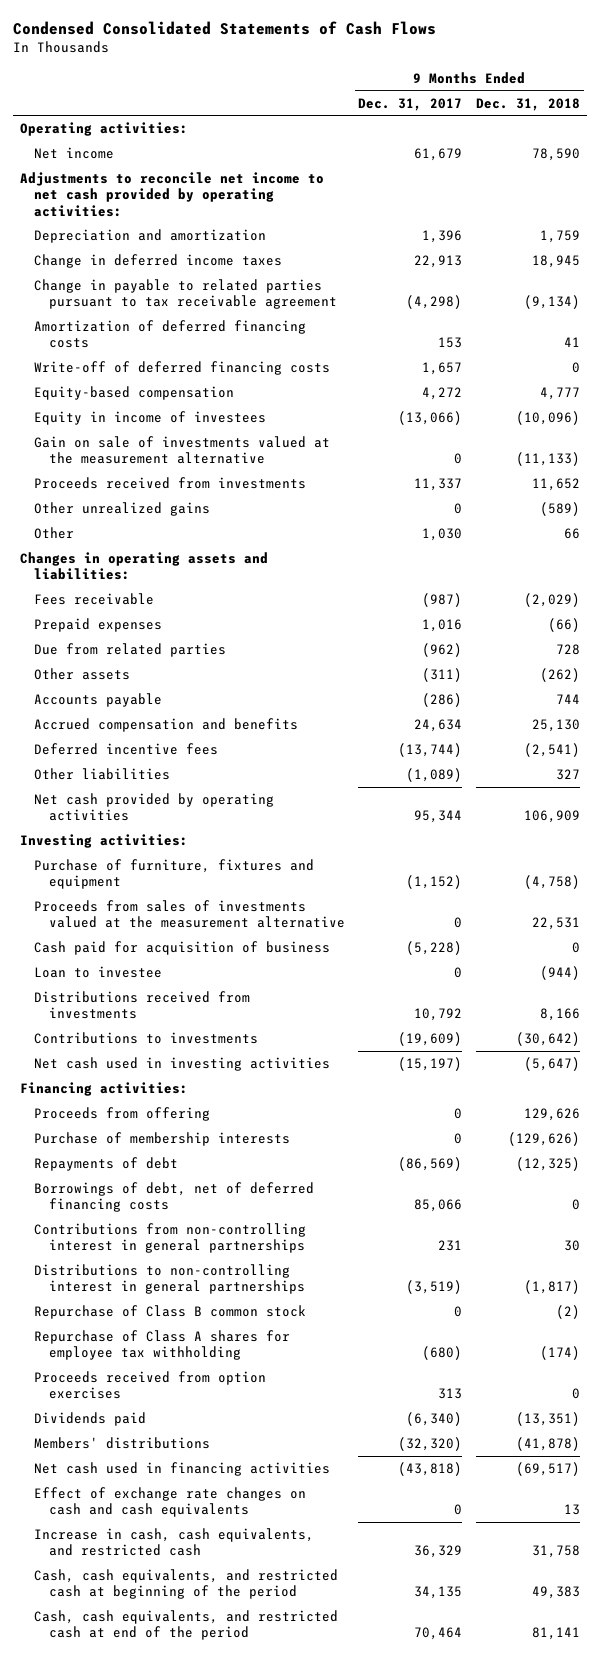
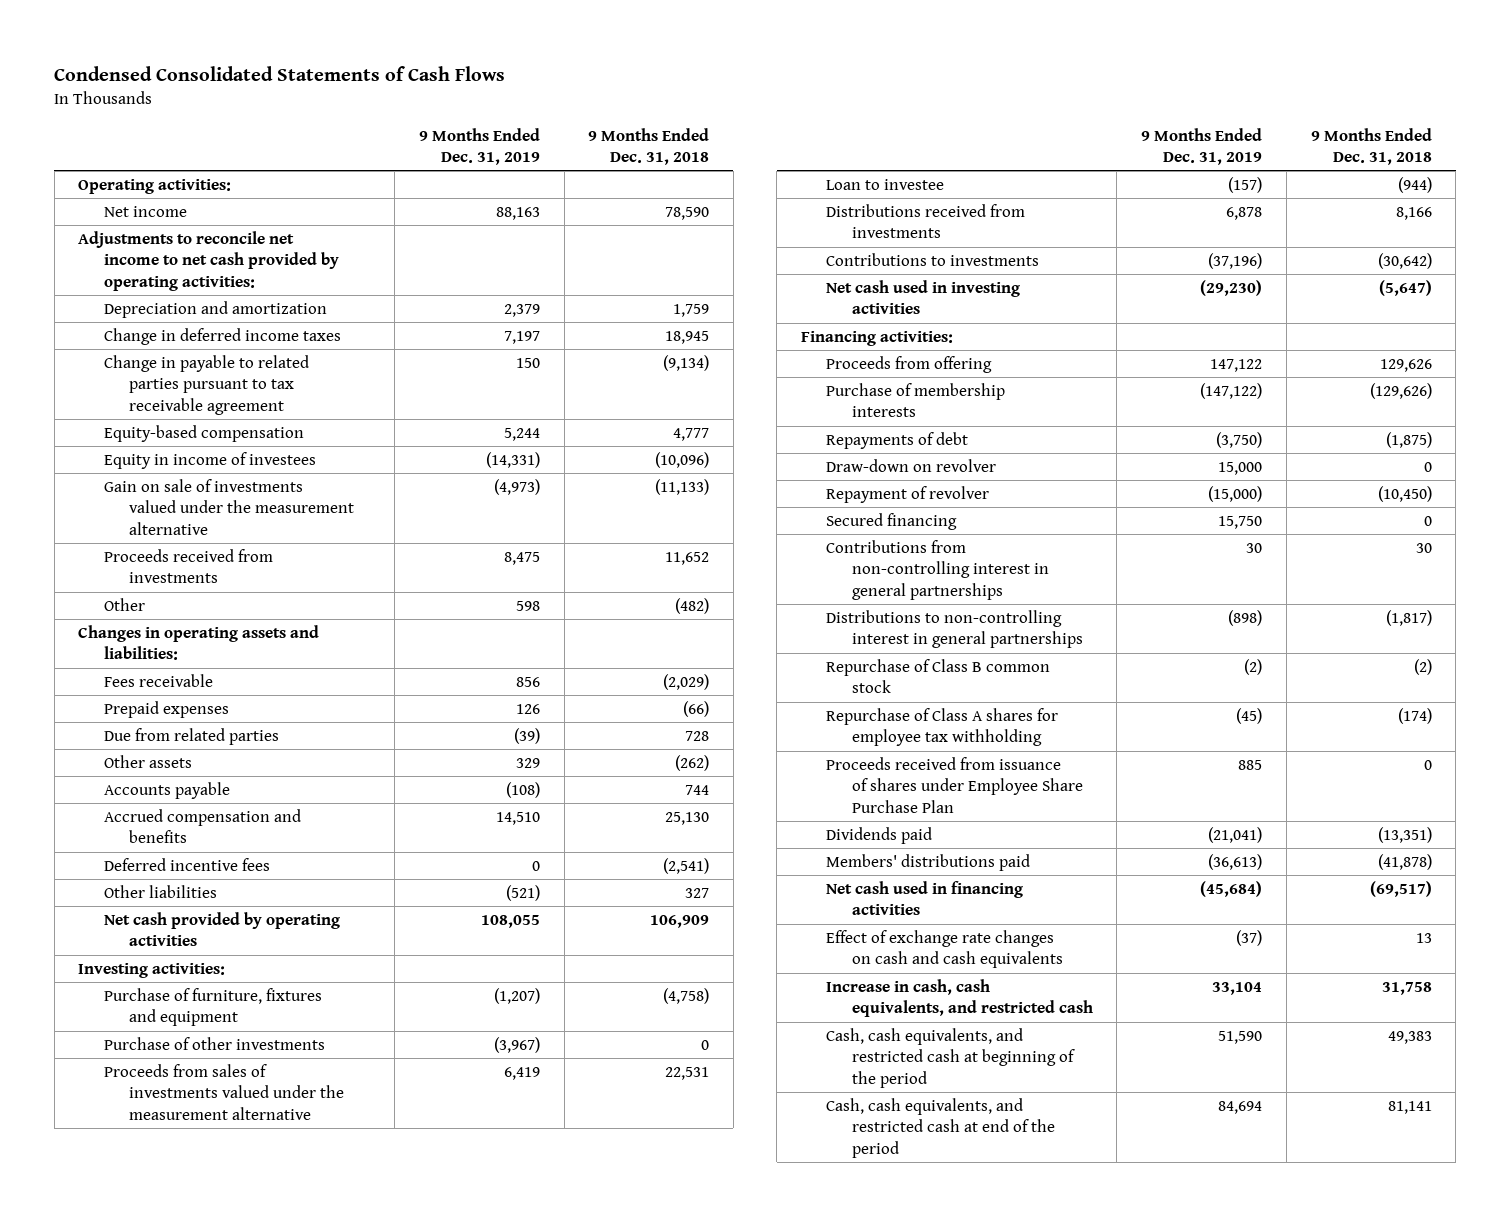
- | 9 Months Ended Dec. 31, 2017 | 9 Months Ended Dec. 31, 2018
+ | 9 Months Ended Dec. 31, 2019 | 9 Months Ended Dec. 31, 2018
- Amortization of deferred financing costs | 153 | 41
- Write-off of deferred financing costs | 1,657 | 0
- Gain on sale of investments valued at the measurement alternative | 0 | (11,133)
+ Gain on sale of investments valued under the measurement alternative | (4,973) | (11,133)
- Other unrealized gains | 0 | (589)
- Other | 1,030 | 66
+ Other | 598 | (482)
- Proceeds from sales of investments valued at the measurement alternative | 0 | 22,531
- Cash paid for acquisition of business | (5,228) | 0
+ Purchase of other investments | (3,967) | 0
+ Proceeds from sales of investments valued under the measurement alternative | 6,419 | 22,531
- Repayments of debt | (86,569) | (12,325)
- Borrowings of debt, net of deferred financing costs | 85,066 | 0
+ Repayments of debt | (3,750) | (1,875)
+ Draw-down on revolver | 15,000 | 0
+ Repayment of revolver | (15,000) | (10,450)
+ Secured financing | 15,750 | 0
- Proceeds received from option exercises | 313 | 0
+ Proceeds received from issuance of shares under Employee Share Purchase Plan | 885 | 0
- Members' distributions | (32,320) | (41,878)
+ Members' distributions paid | (36,613) | (41,878)

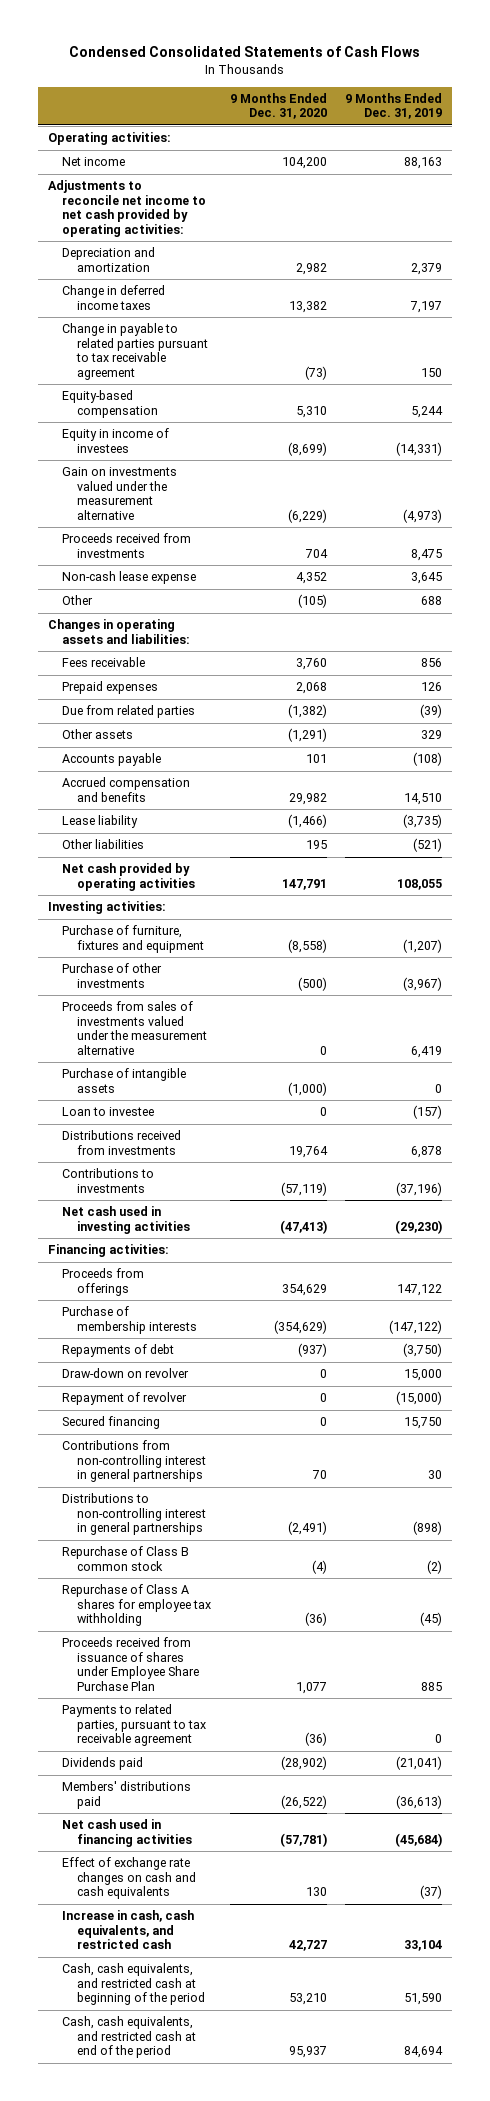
- | 9 Months Ended Dec. 31, 2019 | 9 Months Ended Dec. 31, 2018
+ | 9 Months Ended Dec. 31, 2020 | 9 Months Ended Dec. 31, 2019
- Gain on sale of investments valued under the measurement alternative | (4,973) | (11,133)
+ Gain on investments valued under the measurement alternative | (6,229) | (4,973)
- Other | 598 | (482)
+ Non-cash lease expense | 4,352 | 3,645
+ Other | (105) | 688
- Deferred incentive fees | 0 | (2,541)
+ Lease liability | (1,466) | (3,735)
+ Purchase of intangible assets | (1,000) | 0
- Proceeds from offering | 147,122 | 129,626
+ Proceeds from offerings | 354,629 | 147,122
+ Payments to related parties, pursuant to tax receivable agreement | (36) | 0

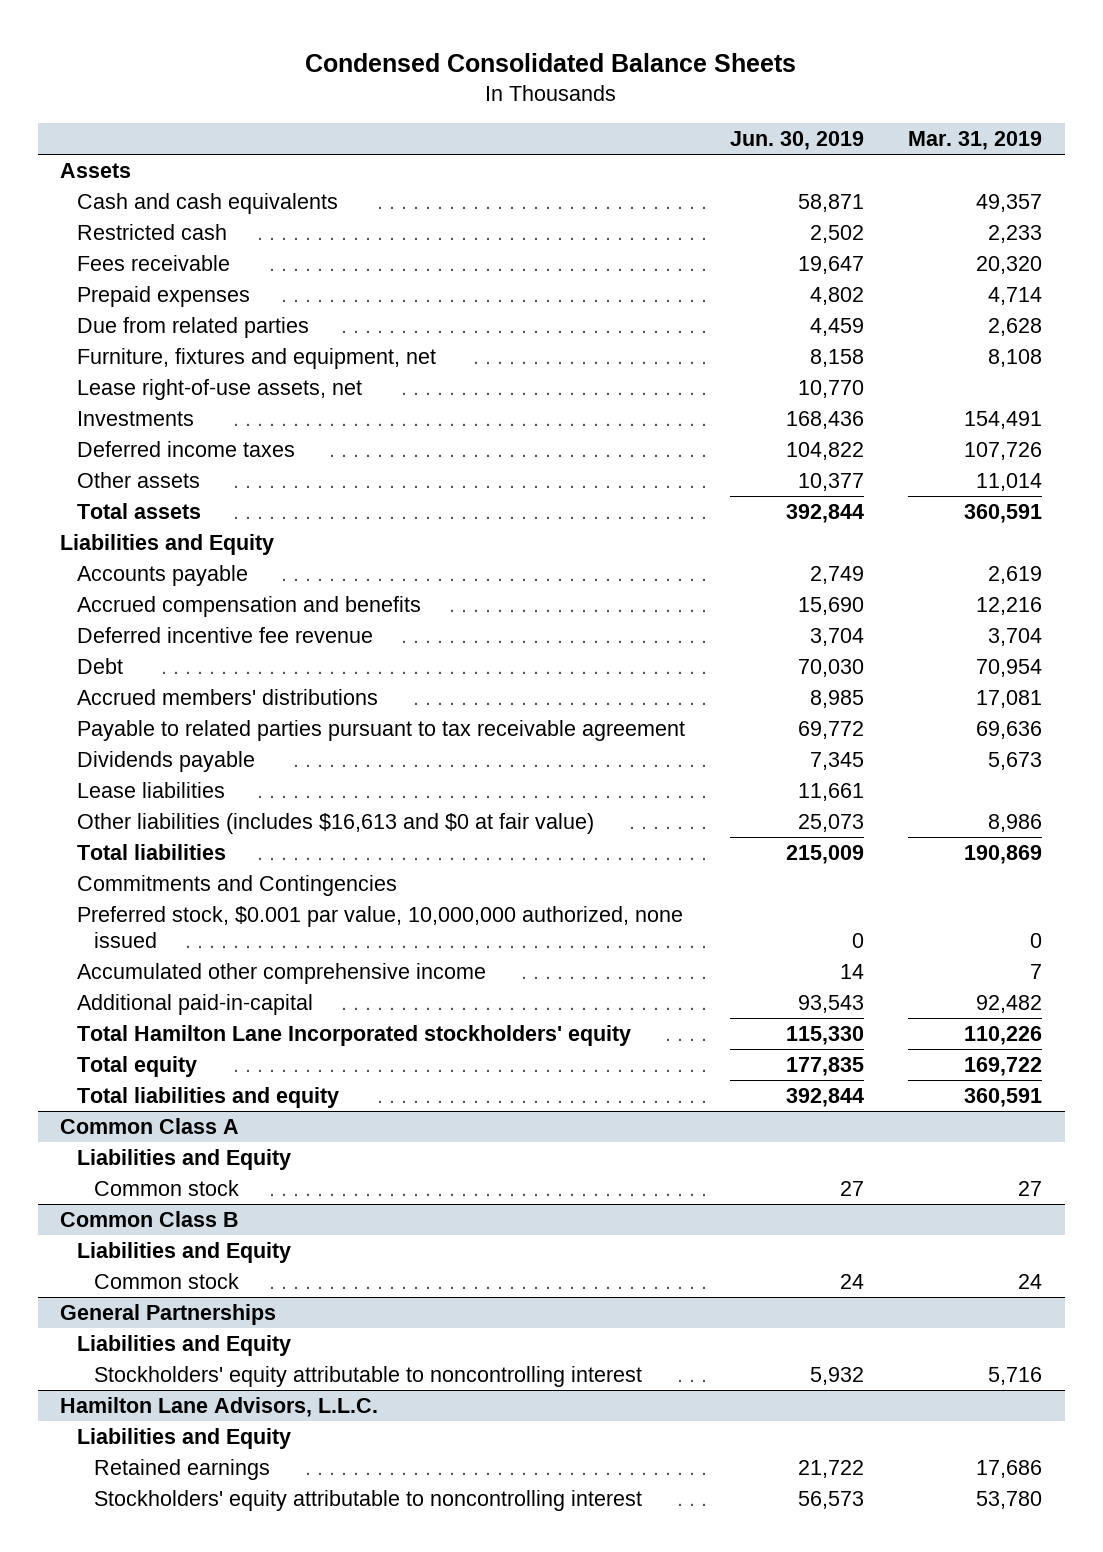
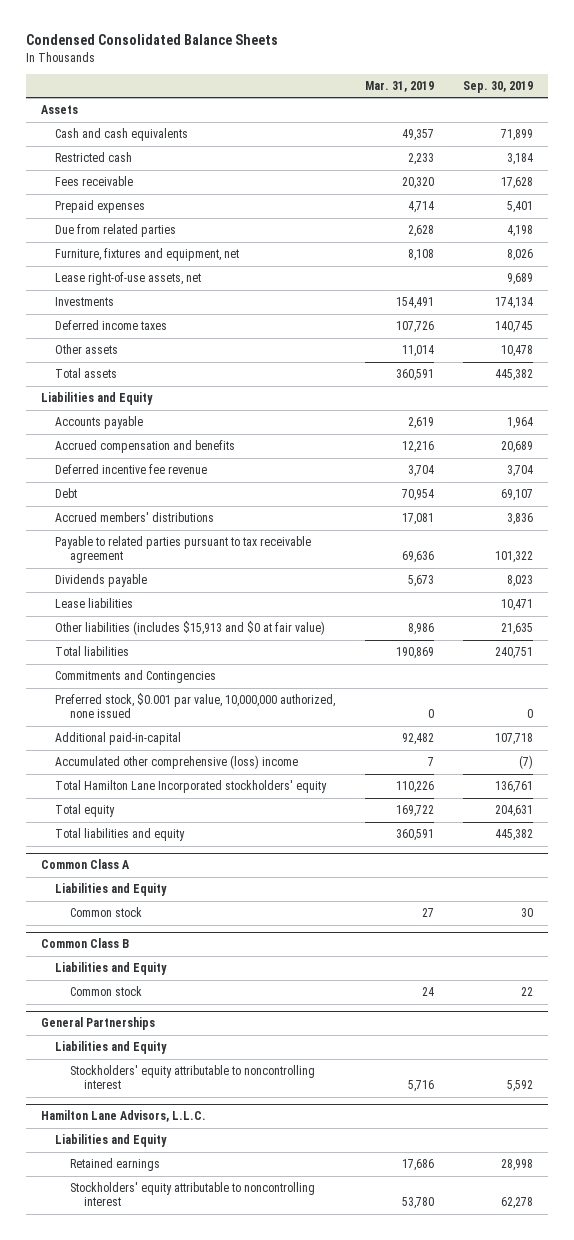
- | Jun. 30, 2019 | Mar. 31, 2019
+ | Mar. 31, 2019 | Sep. 30, 2019
- Other liabilities (includes $16,613 and $0 at fair value) | 25,073 | 8,986
+ Other liabilities (includes $15,913 and $0 at fair value) | 8,986 | 21,635
- Accumulated other comprehensive income | 14 | 7
+ Accumulated other comprehensive (loss) income | 7 | (7)

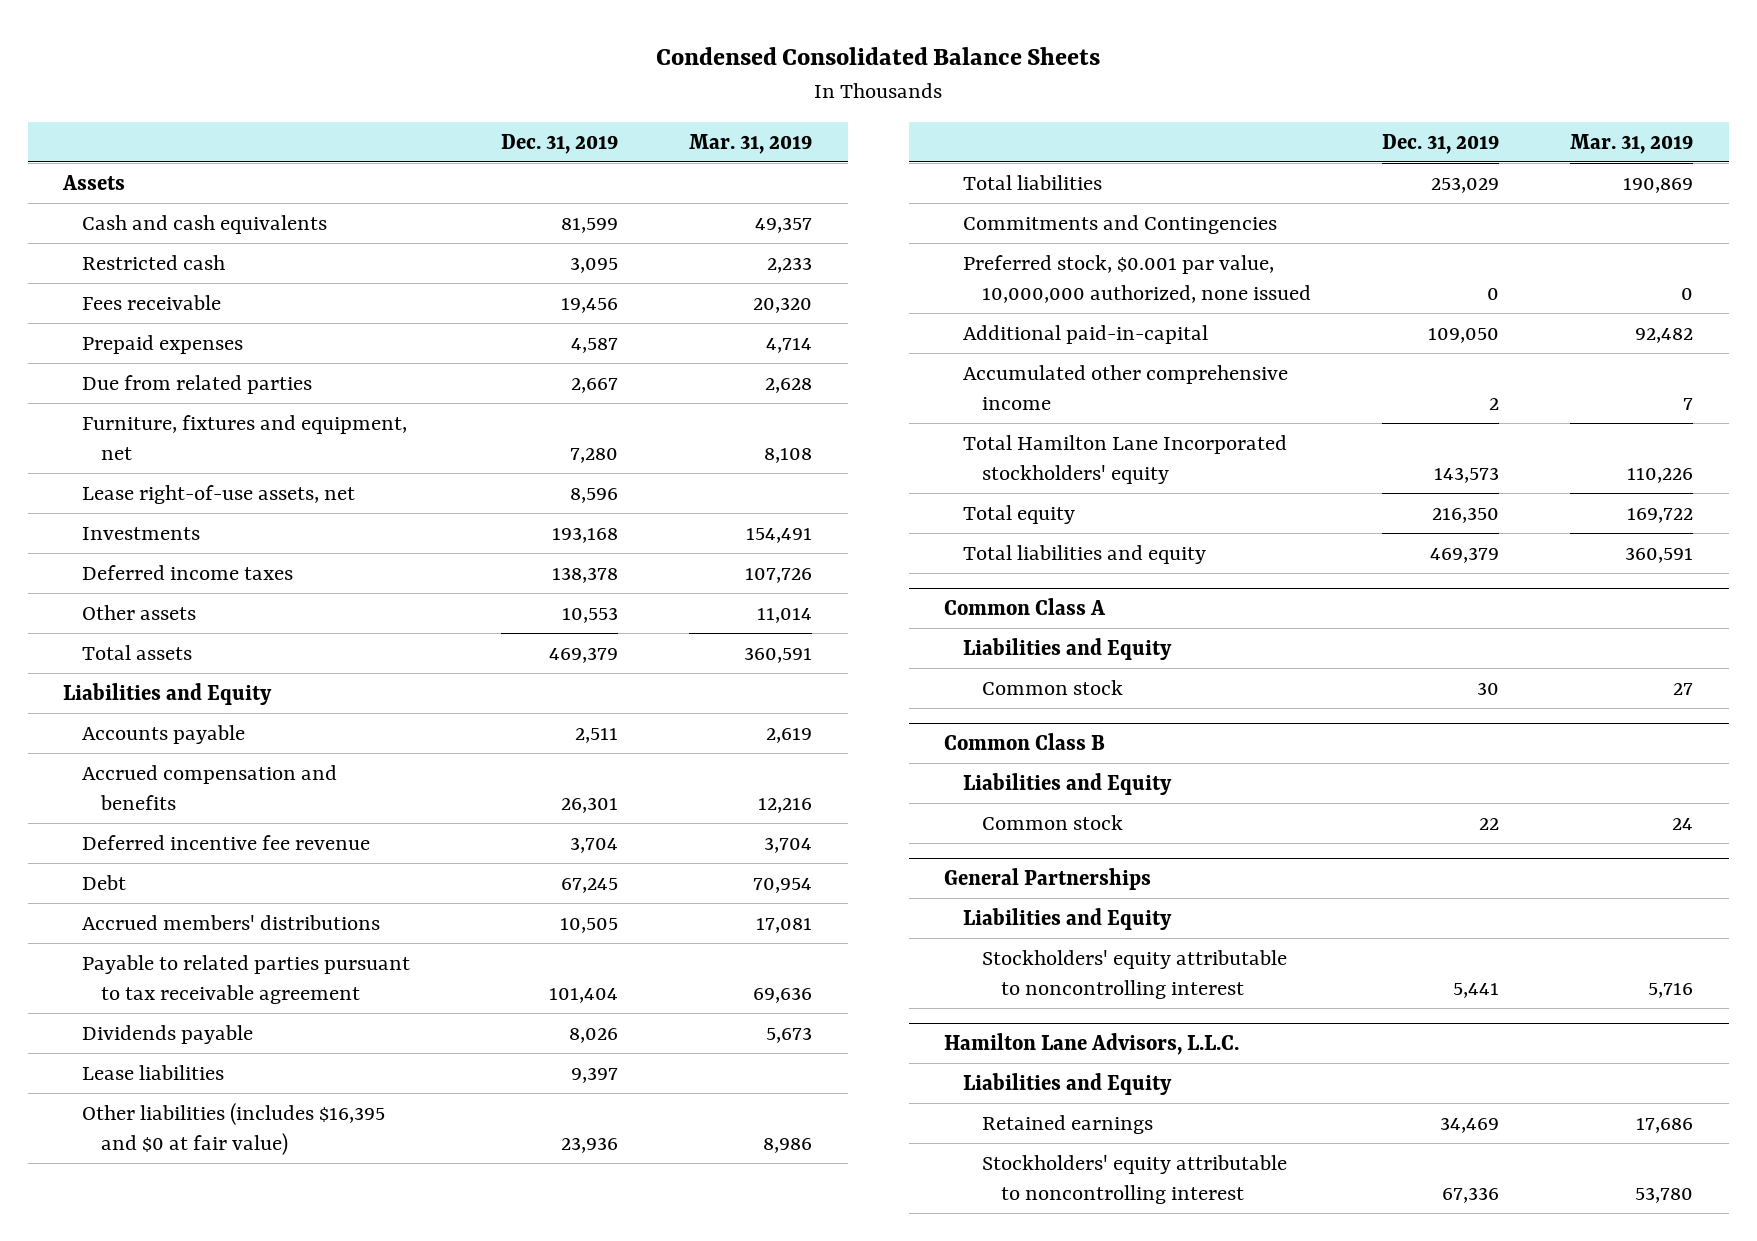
- | Mar. 31, 2019 | Sep. 30, 2019
+ | Dec. 31, 2019 | Mar. 31, 2019
- Other liabilities (includes $15,913 and $0 at fair value) | 8,986 | 21,635
+ Other liabilities (includes $16,395 and $0 at fair value) | 23,936 | 8,986
- Accumulated other comprehensive (loss) income | 7 | (7)
+ Accumulated other comprehensive income | 2 | 7

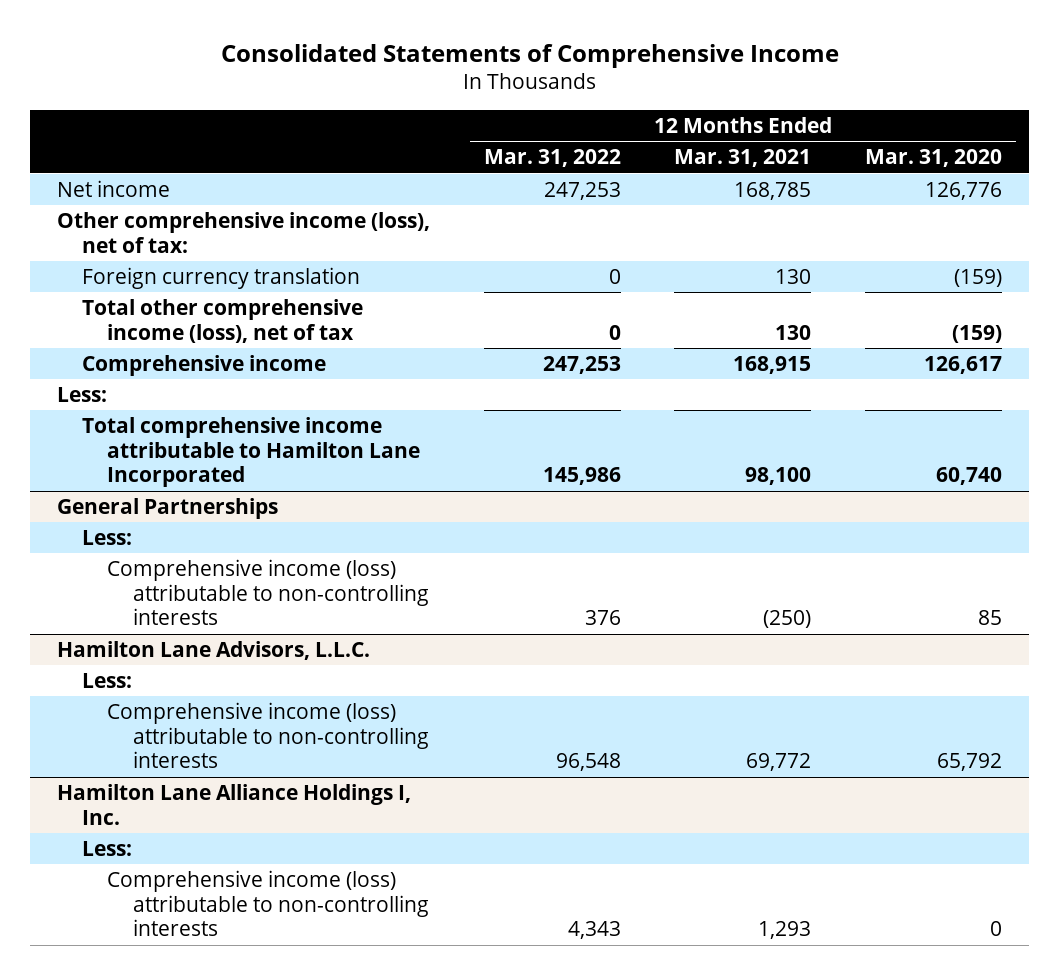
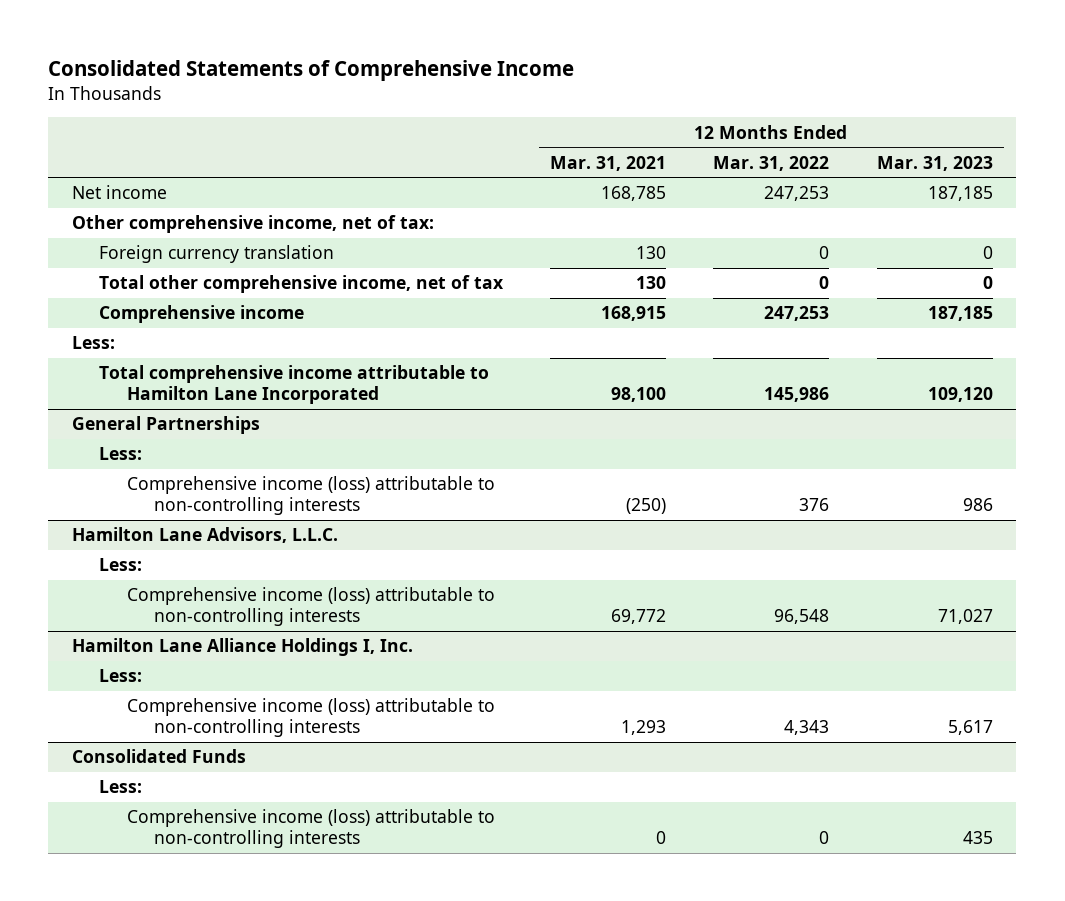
- | 12 Months Ended Mar. 31, 2022 | 12 Months Ended Mar. 31, 2021 | 12 Months Ended Mar. 31, 2020
+ | 12 Months Ended Mar. 31, 2021 | 12 Months Ended Mar. 31, 2022 | 12 Months Ended Mar. 31, 2023
- Other comprehensive income (loss), net of tax:
+ Other comprehensive income, net of tax:
- Total other comprehensive income (loss), net of tax | 0 | 130 | (159)
+ Total other comprehensive income, net of tax | 130 | 0 | 0
+ Consolidated Funds
+ Less:
+ Comprehensive income (loss) attributable to non-controlling interests | 0 | 0 | 435

